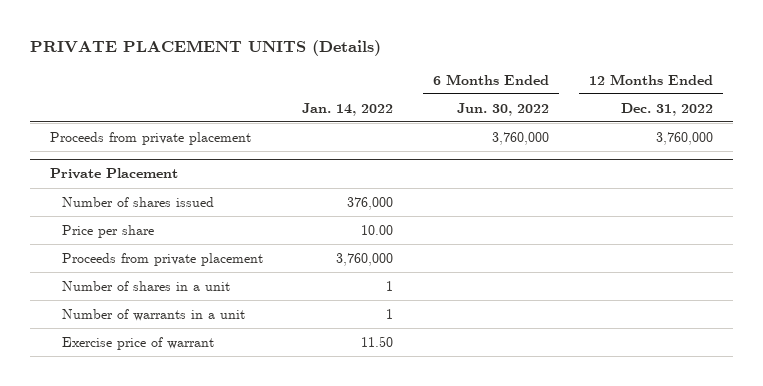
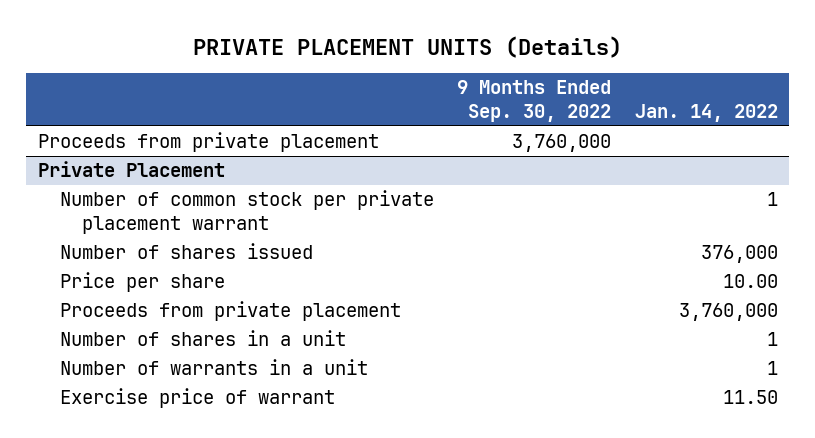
- | Jan. 14, 2022 | 6 Months Ended Jun. 30, 2022 | 12 Months Ended Dec. 31, 2022
+ | 9 Months Ended Sep. 30, 2022 | Jan. 14, 2022
@ Private Placement
+ Number of common stock per private placement warrant | | 1

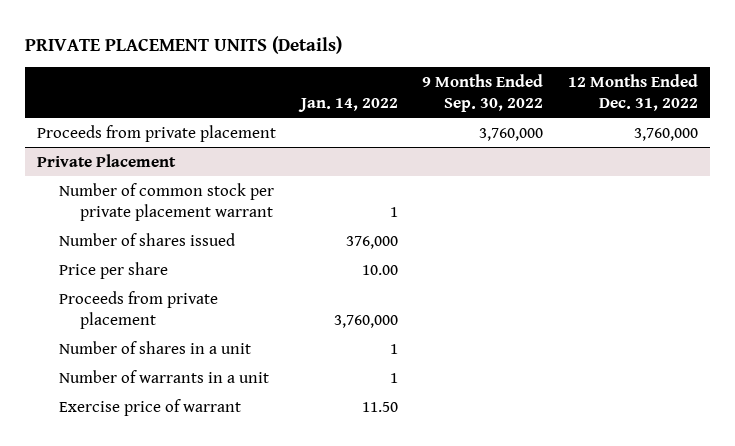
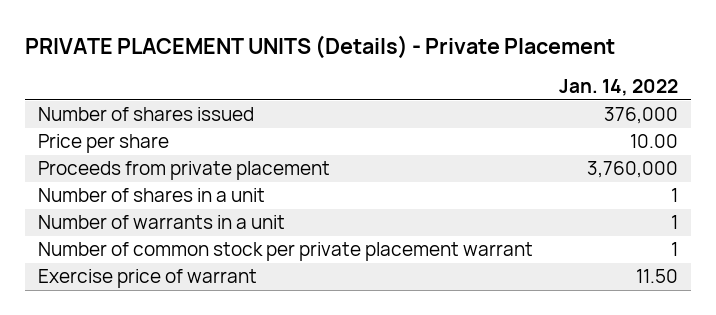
- PRIVATE PLACEMENT UNITS (Details)
+ PRIVATE PLACEMENT UNITS (Details) - Private Placement
- | Jan. 14, 2022 | 9 Months Ended Sep. 30, 2022 | 12 Months Ended Dec. 31, 2022
+ | Jan. 14, 2022
- Proceeds from private placement | | 3,760,000 | 3,760,000
- Private Placement
- Number of common stock per private placement warrant | 1 | |
+ Number of common stock per private placement warrant | 1

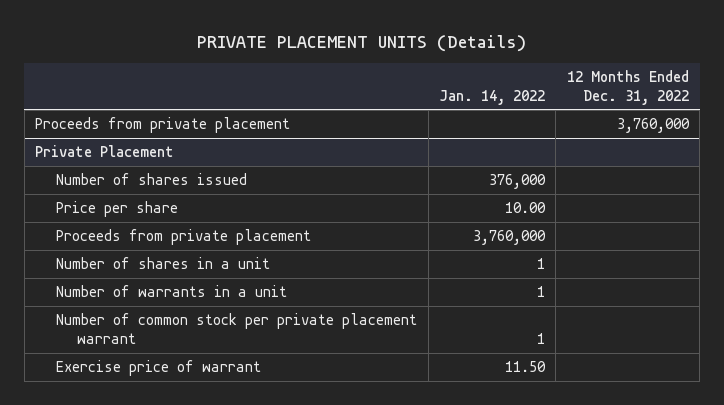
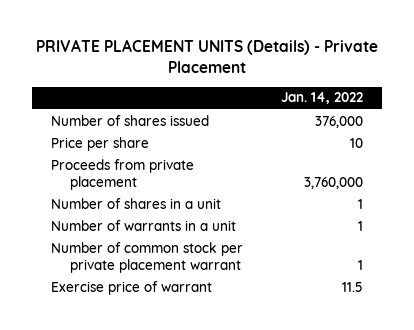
- PRIVATE PLACEMENT UNITS (Details)
+ PRIVATE PLACEMENT UNITS (Details) - Private Placement
- | Jan. 14, 2022 | 12 Months Ended Dec. 31, 2022
+ | Jan. 14, 2022
- Proceeds from private placement | | 3,760,000
- Private Placement
- Price per share | 10.00 |
+ Price per share | 10
- Exercise price of warrant | 11.50 |
+ Exercise price of warrant | 11.5

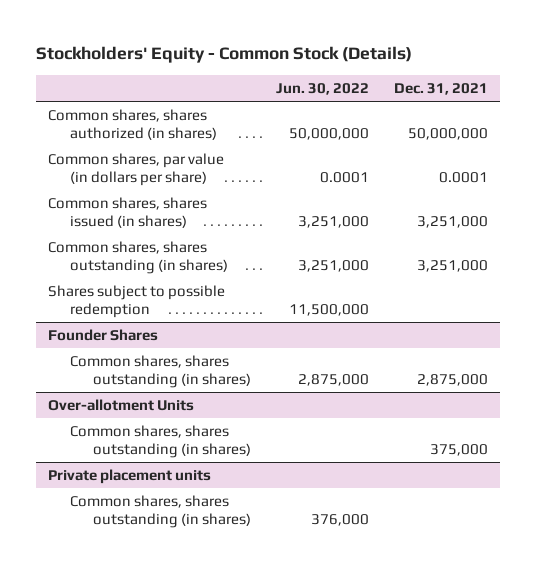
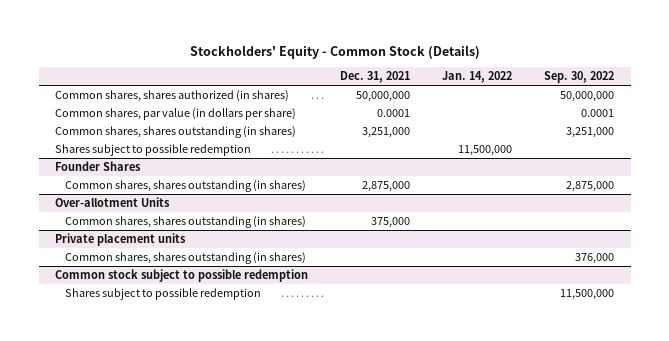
- | Jun. 30, 2022 | Dec. 31, 2021
+ | Dec. 31, 2021 | Jan. 14, 2022 | Sep. 30, 2022
- Common shares, shares issued (in shares) | 3,251,000 | 3,251,000
+ Common stock subject to possible redemption
+ Shares subject to possible redemption | | | 11,500,000

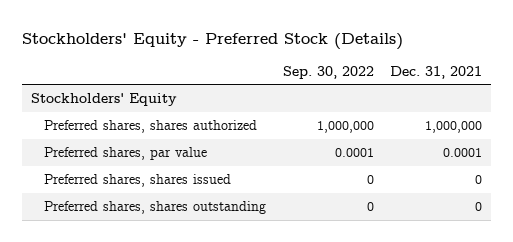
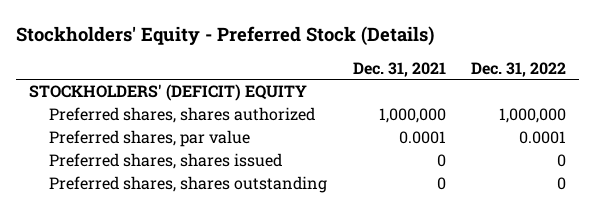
- | Sep. 30, 2022 | Dec. 31, 2021
+ | Dec. 31, 2021 | Dec. 31, 2022
- Stockholders' Equity
+ STOCKHOLDERS' (DEFICIT) EQUITY

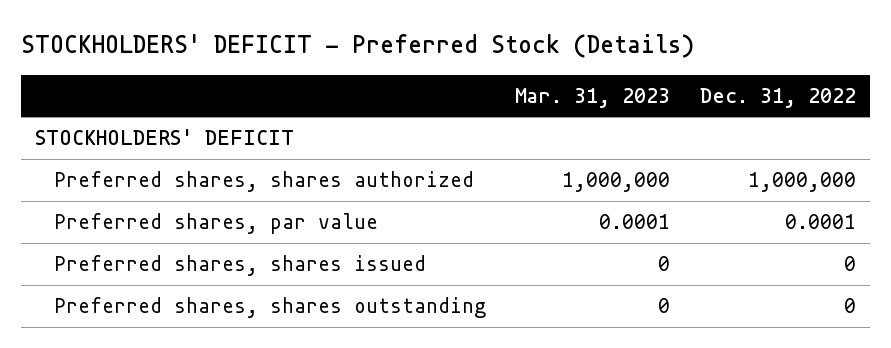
- Stockholders' Equity - Preferred Stock (Details)
+ STOCKHOLDERS' DEFICIT - Preferred Stock (Details)
- | Dec. 31, 2021 | Dec. 31, 2022
+ | Mar. 31, 2023 | Dec. 31, 2022
- STOCKHOLDERS' (DEFICIT) EQUITY
+ STOCKHOLDERS' DEFICIT

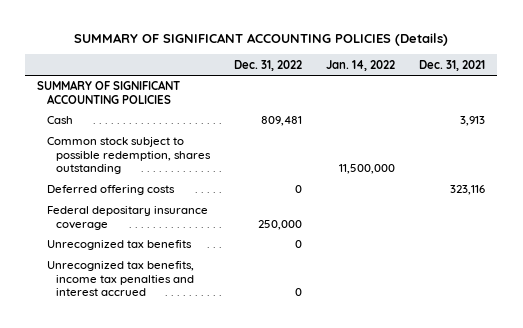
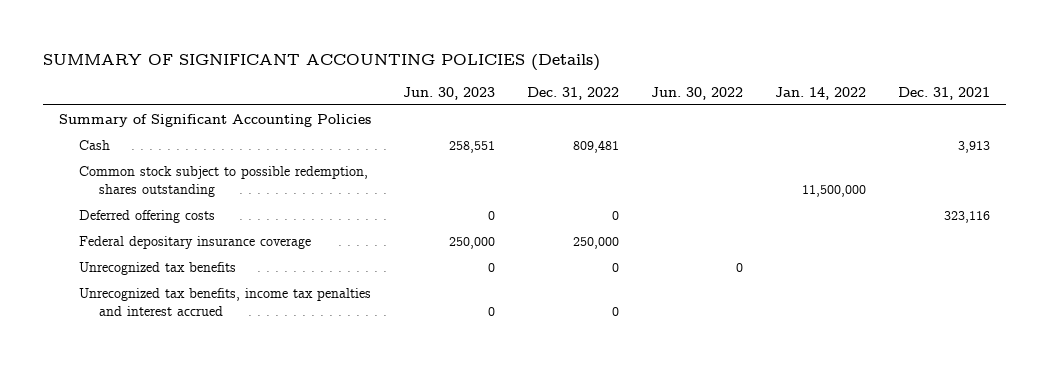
- | Dec. 31, 2022 | Jan. 14, 2022 | Dec. 31, 2021
+ | Jun. 30, 2023 | Dec. 31, 2022 | Jun. 30, 2022 | Jan. 14, 2022 | Dec. 31, 2021
- SUMMARY OF SIGNIFICANT ACCOUNTING POLICIES
+ Summary of Significant Accounting Policies

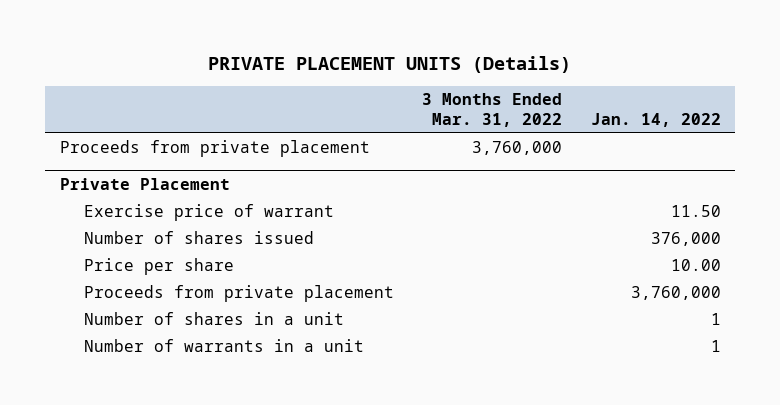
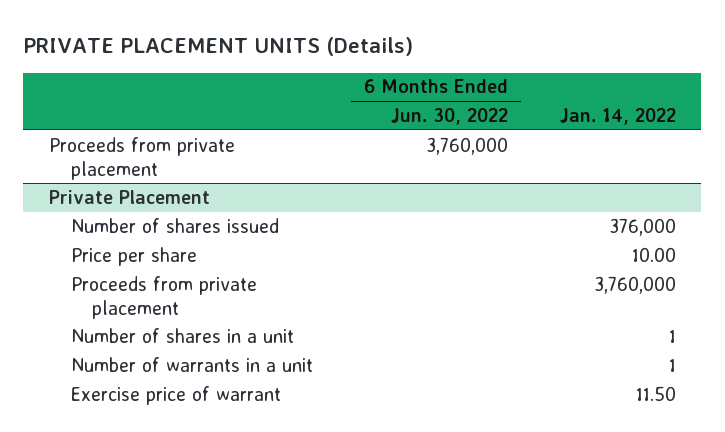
- | 3 Months Ended Mar. 31, 2022 | Jan. 14, 2022
+ | 6 Months Ended Jun. 30, 2022 | Jan. 14, 2022
@ Private Placement
moved down: Exercise price of warrant | | 11.50

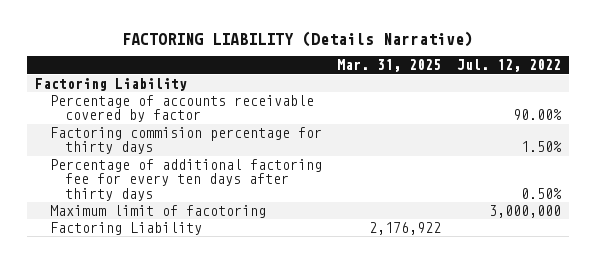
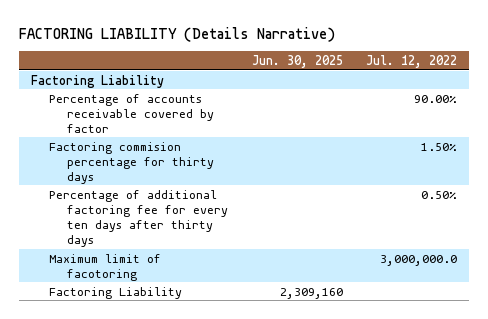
- | Mar. 31, 2025 | Jul. 12, 2022
+ | Jun. 30, 2025 | Jul. 12, 2022
- Maximum limit of facotoring | | 3,000,000
+ Maximum limit of facotoring | | 3,000,000.0

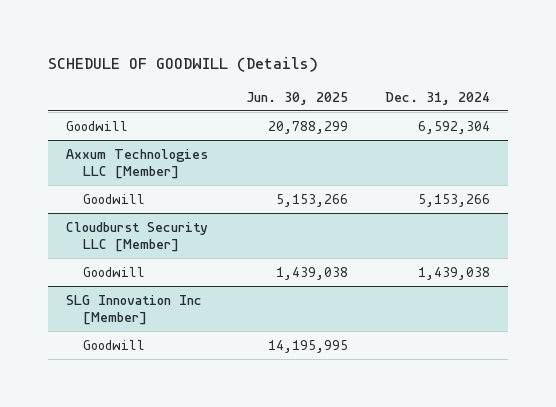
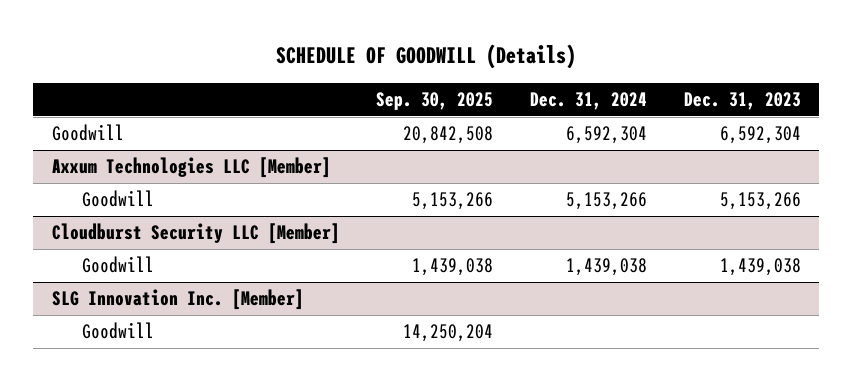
- | Jun. 30, 2025 | Dec. 31, 2024
+ | Sep. 30, 2025 | Dec. 31, 2024 | Dec. 31, 2023
- SLG Innovation Inc [Member]
+ SLG Innovation Inc. [Member]

